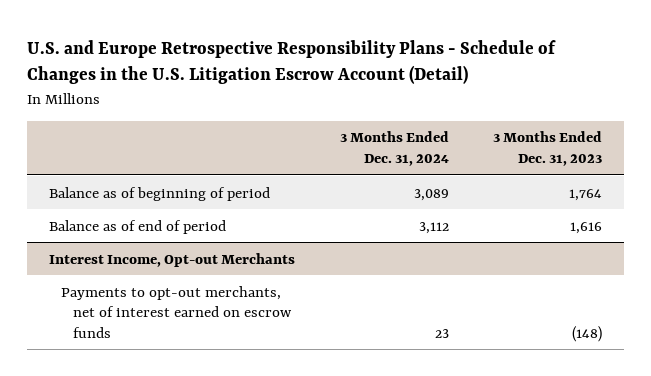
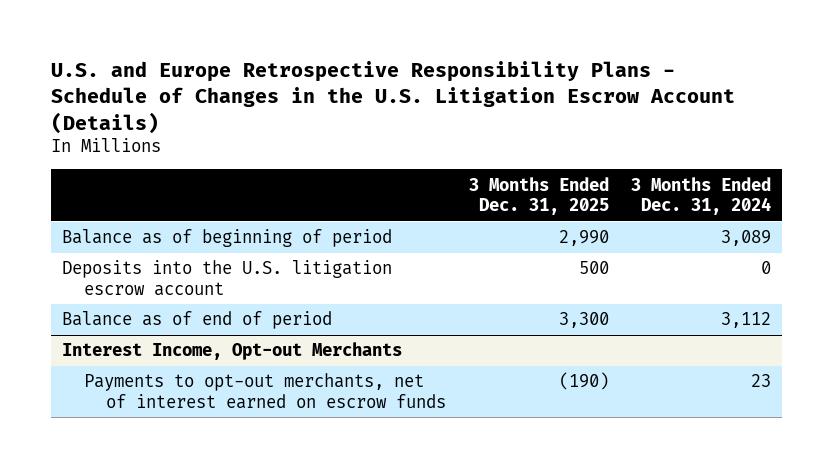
- U.S. and Europe Retrospective Responsibility Plans - Schedule of Changes in the U.S. Litigation Escrow Account (Detail)
+ U.S. and Europe Retrospective Responsibility Plans - Schedule of Changes in the U.S. Litigation Escrow Account (Details)
- | 3 Months Ended Dec. 31, 2024 | 3 Months Ended Dec. 31, 2023
+ | 3 Months Ended Dec. 31, 2025 | 3 Months Ended Dec. 31, 2024
+ Deposits into the U.S. litigation escrow account | 500 | 0

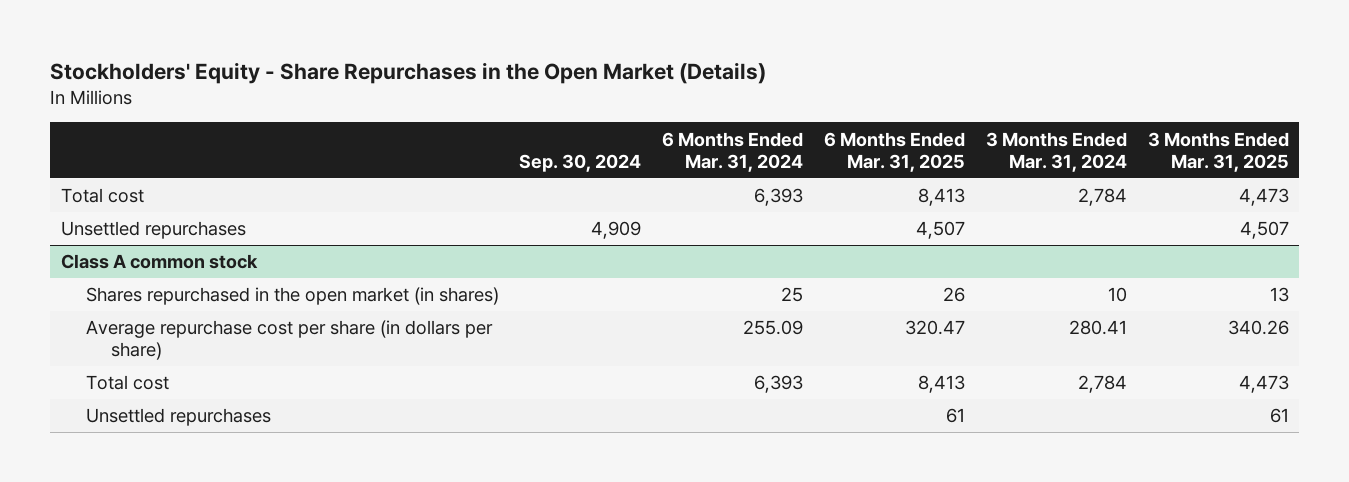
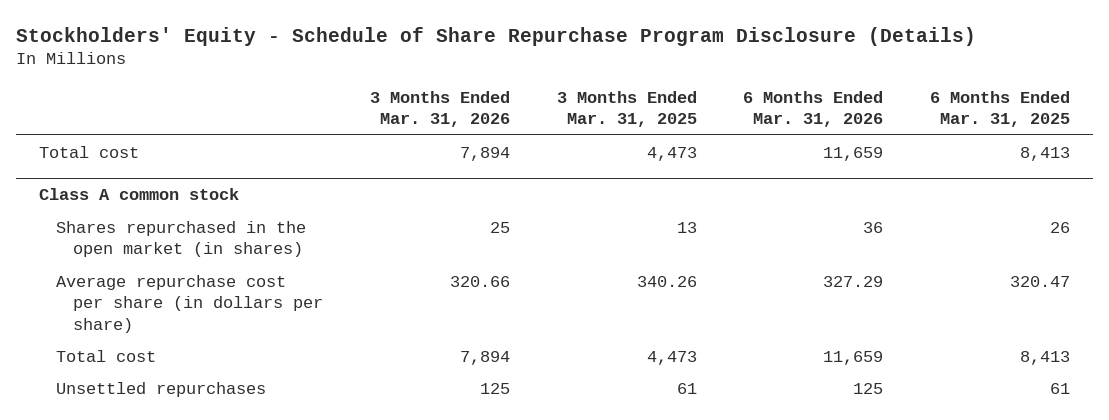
- Stockholders' Equity - Share Repurchases in the Open Market (Details)
+ Stockholders' Equity - Schedule of Share Repurchase Program Disclosure (Details)
- | Sep. 30, 2024 | 6 Months Ended Mar. 31, 2024 | 6 Months Ended Mar. 31, 2025 | 3 Months Ended Mar. 31, 2024 | 3 Months Ended Mar. 31, 2025
+ | 3 Months Ended Mar. 31, 2026 | 3 Months Ended Mar. 31, 2025 | 6 Months Ended Mar. 31, 2026 | 6 Months Ended Mar. 31, 2025
- Unsettled repurchases | 4,909 | | 4,507 | | 4,507

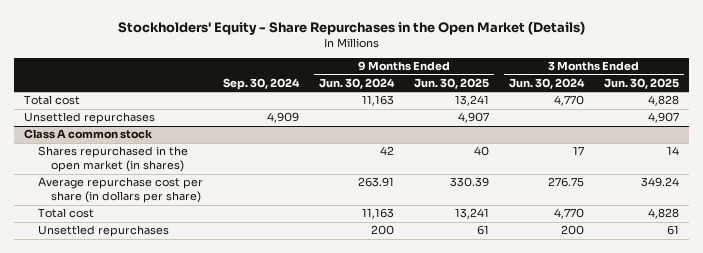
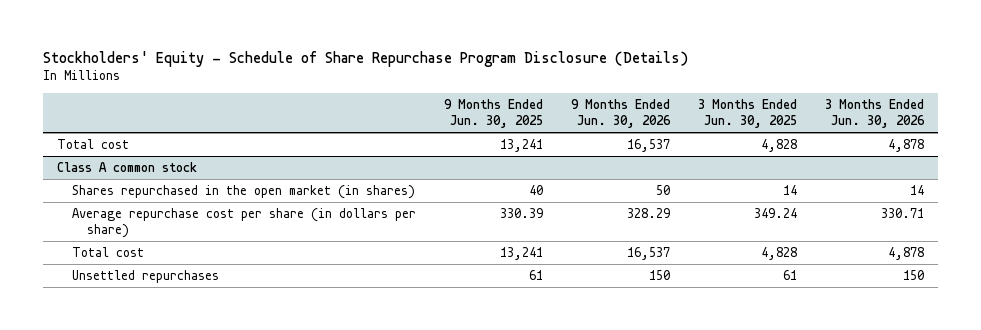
- Stockholders' Equity - Share Repurchases in the Open Market (Details)
+ Stockholders' Equity - Schedule of Share Repurchase Program Disclosure (Details)
- | Sep. 30, 2024 | 9 Months Ended Jun. 30, 2024 | 9 Months Ended Jun. 30, 2025 | 3 Months Ended Jun. 30, 2024 | 3 Months Ended Jun. 30, 2025
+ | 9 Months Ended Jun. 30, 2025 | 9 Months Ended Jun. 30, 2026 | 3 Months Ended Jun. 30, 2025 | 3 Months Ended Jun. 30, 2026
- Unsettled repurchases | 4,909 | | 4,907 | | 4,907

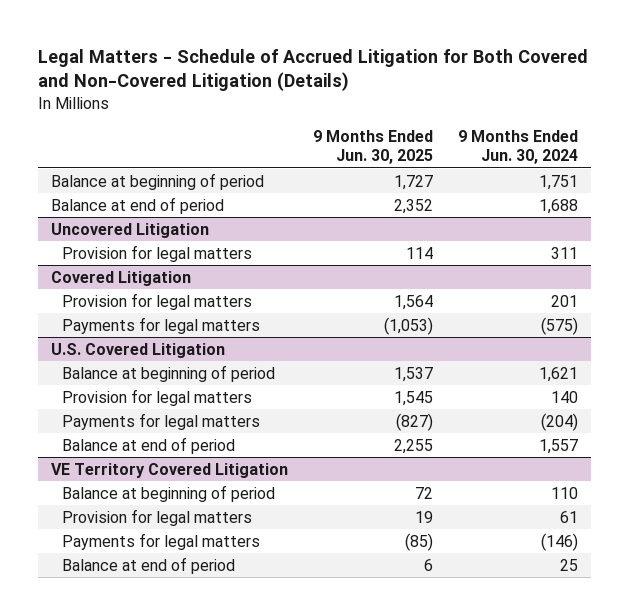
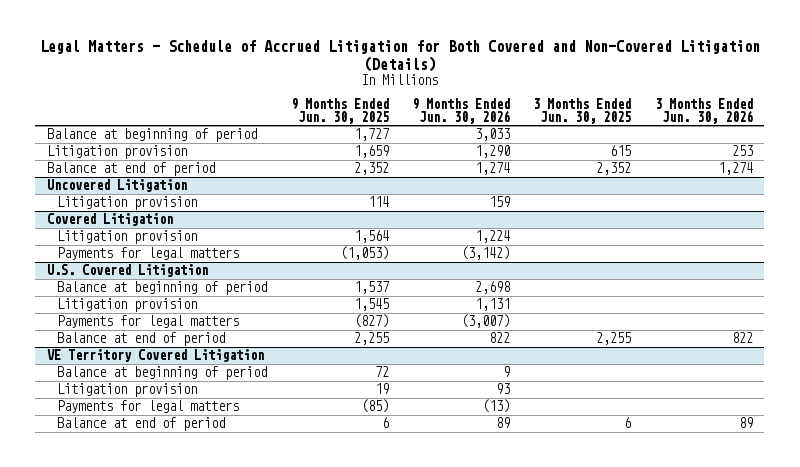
- | 9 Months Ended Jun. 30, 2025 | 9 Months Ended Jun. 30, 2024
+ | 9 Months Ended Jun. 30, 2025 | 9 Months Ended Jun. 30, 2026 | 3 Months Ended Jun. 30, 2025 | 3 Months Ended Jun. 30, 2026
+ Litigation provision | 1,659 | 1,290 | 615 | 253
@ Uncovered Litigation
- Provision for legal matters | 114 | 311
+ Litigation provision | 114 | 159 | |
@ Covered Litigation
- Provision for legal matters | 1,564 | 201
+ Litigation provision | 1,564 | 1,224 | |
@ U.S. Covered Litigation
- Provision for legal matters | 1,545 | 140
+ Litigation provision | 1,545 | 1,131 | |
@ VE Territory Covered Litigation
- Provision for legal matters | 19 | 61
+ Litigation provision | 19 | 93 | |

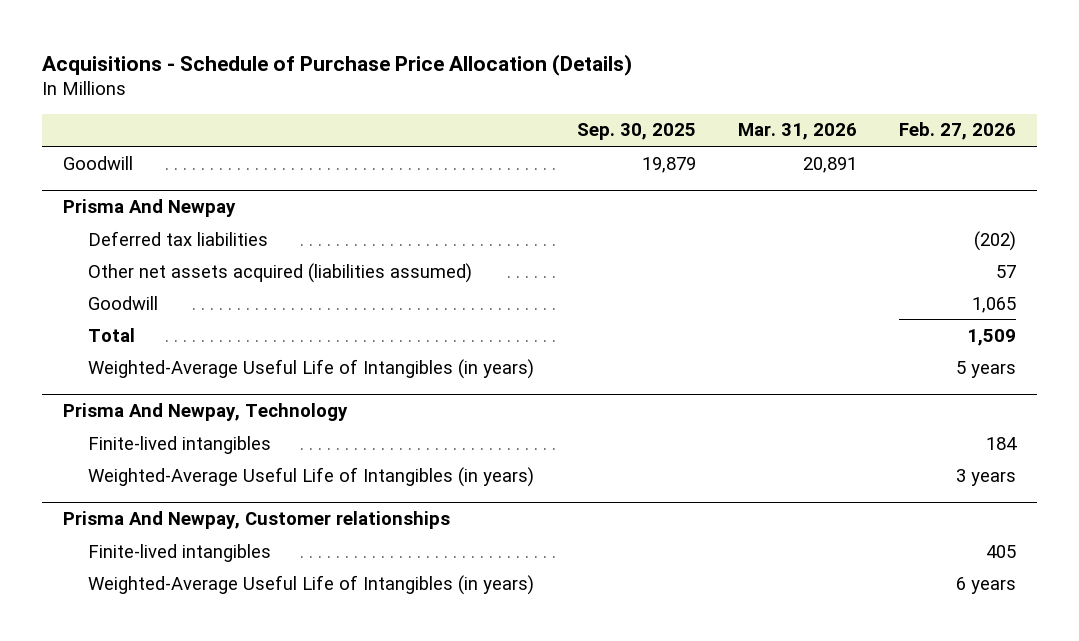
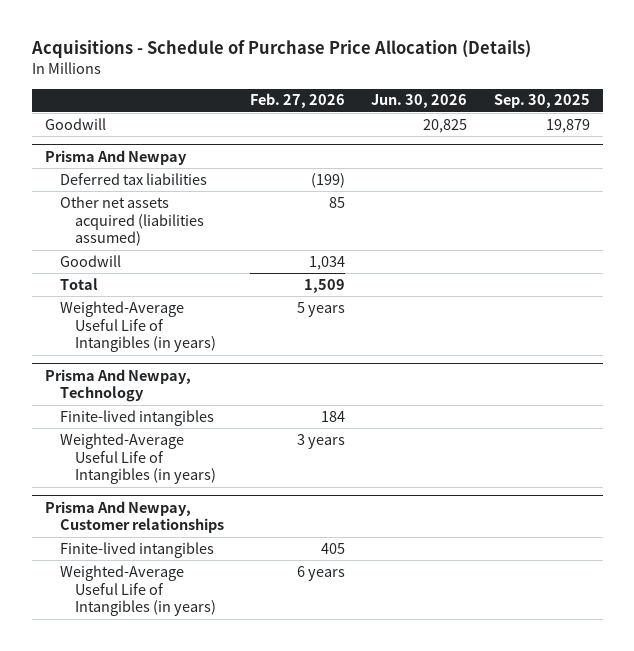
- | Sep. 30, 2025 | Mar. 31, 2026 | Feb. 27, 2026
+ | Feb. 27, 2026 | Jun. 30, 2026 | Sep. 30, 2025
@ Prisma And Newpay
- Deferred tax liabilities | | | (202)
- Other net assets acquired (liabilities assumed) | | | 57
- Goodwill | | | 1,065
+ Deferred tax liabilities | (199) | |
+ Other net assets acquired (liabilities assumed) | 85 | |
+ Goodwill | 1,034 | |

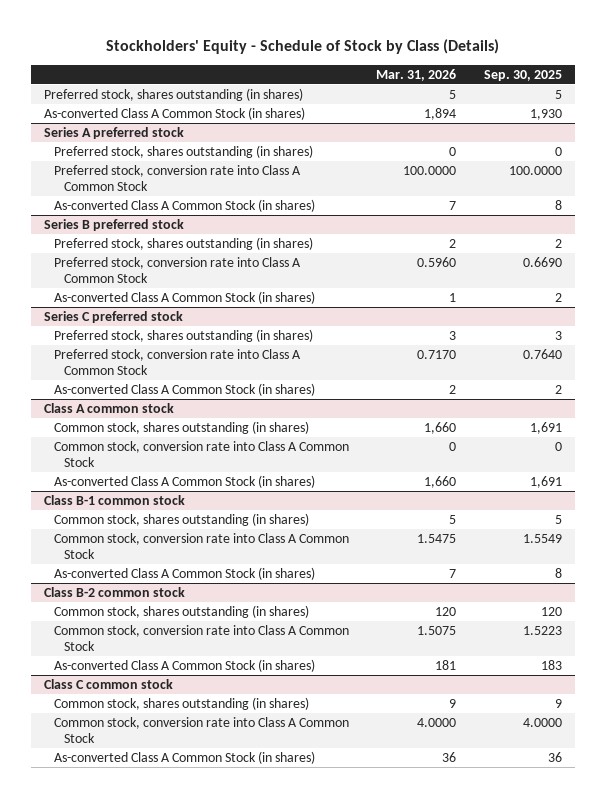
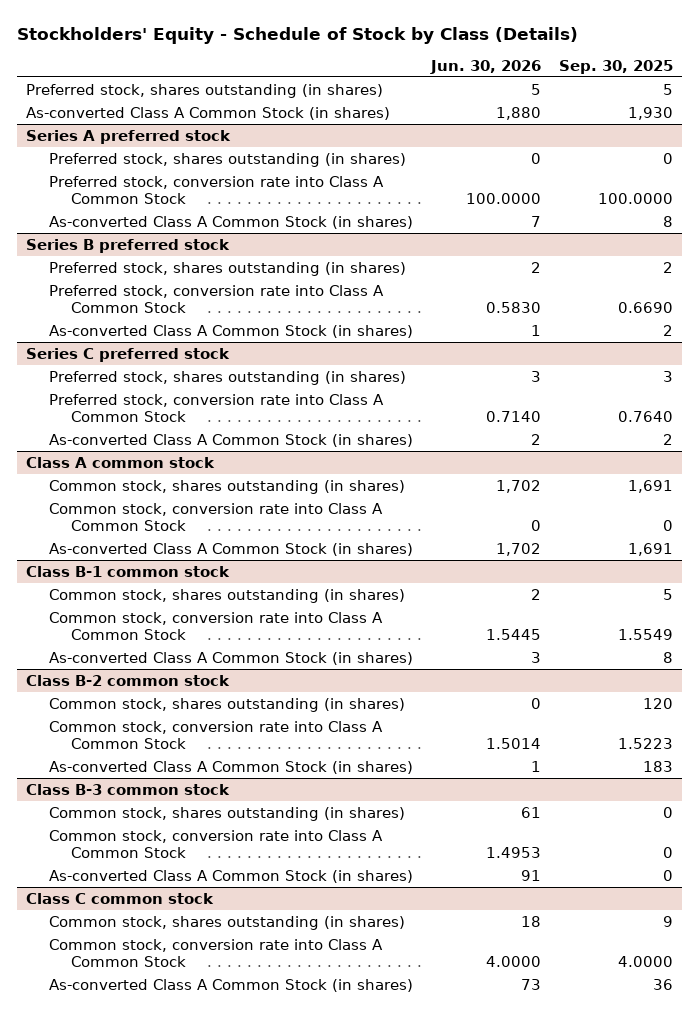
- | Mar. 31, 2026 | Sep. 30, 2025
+ | Jun. 30, 2026 | Sep. 30, 2025
+ Class B-3 common stock
+ Common stock, shares outstanding (in shares) | 61 | 0
+ Common stock, conversion rate into Class A Common Stock | 1.4953 | 0
+ As-converted Class A Common Stock (in shares) | 91 | 0

